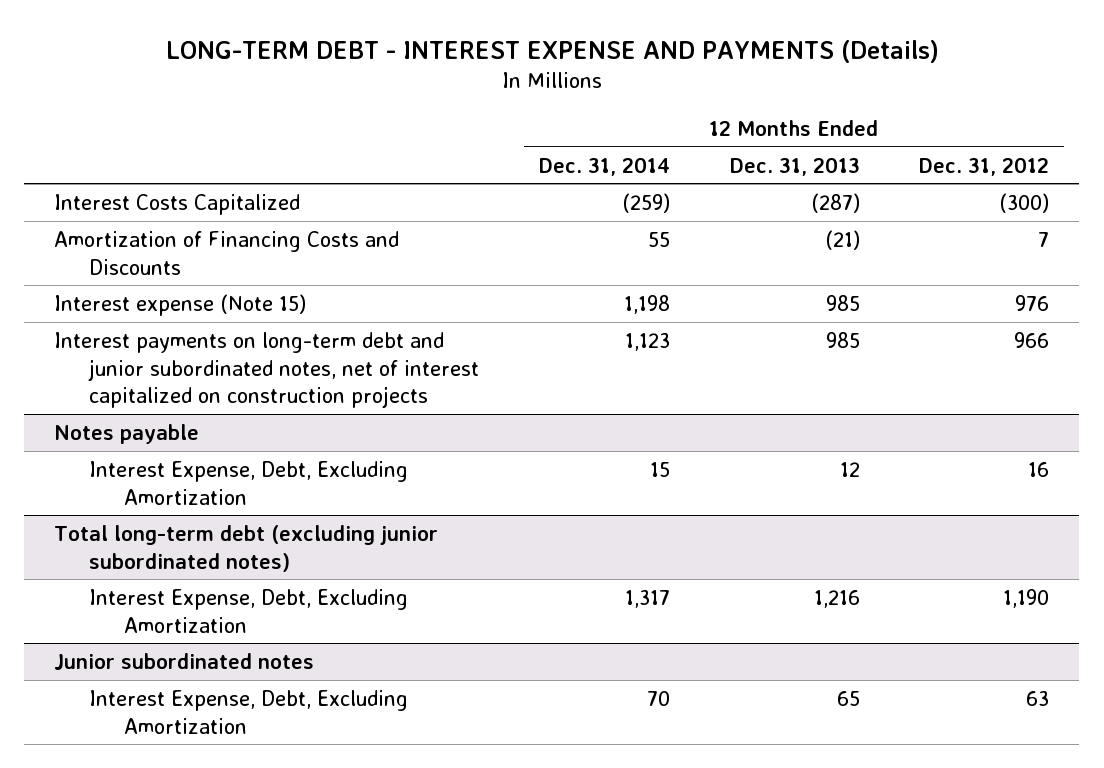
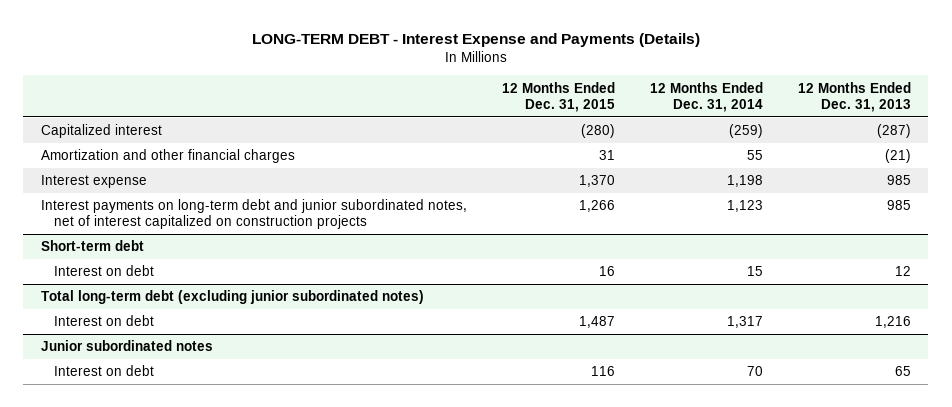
- LONG-TERM DEBT - INTEREST EXPENSE AND PAYMENTS (Details)
+ LONG-TERM DEBT - Interest Expense and Payments (Details)
- | 12 Months Ended Dec. 31, 2014 | 12 Months Ended Dec. 31, 2013 | 12 Months Ended Dec. 31, 2012
+ | 12 Months Ended Dec. 31, 2015 | 12 Months Ended Dec. 31, 2014 | 12 Months Ended Dec. 31, 2013
- Interest Costs Capitalized | (259) | (287) | (300)
- Amortization of Financing Costs and Discounts | 55 | (21) | 7
- Interest expense (Note 15) | 1,198 | 985 | 976
+ Capitalized interest | (280) | (259) | (287)
+ Amortization and other financial charges | 31 | 55 | (21)
+ Interest expense | 1,370 | 1,198 | 985
- Notes payable
- Interest Expense, Debt, Excluding Amortization | 15 | 12 | 16
+ Short-term debt
+ Interest on debt | 16 | 15 | 12
@ Total long-term debt (excluding junior subordinated notes)
- Interest Expense, Debt, Excluding Amortization | 1,317 | 1,216 | 1,190
+ Interest on debt | 1,487 | 1,317 | 1,216
@ Junior subordinated notes
- Interest Expense, Debt, Excluding Amortization | 70 | 65 | 63
+ Interest on debt | 116 | 70 | 65

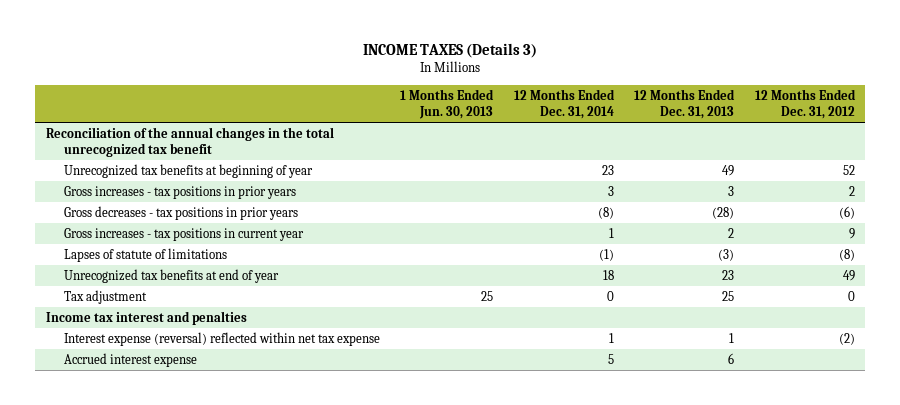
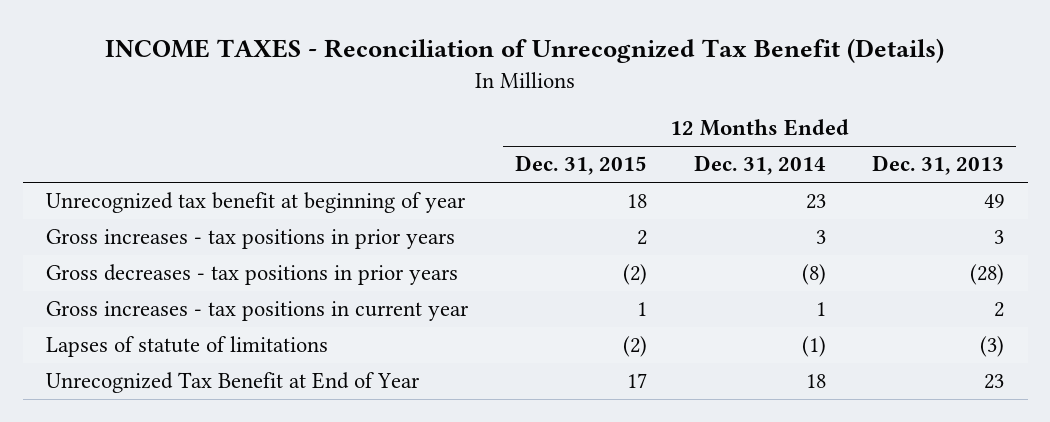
- INCOME TAXES (Details 3)
+ INCOME TAXES - Reconciliation of Unrecognized Tax Benefit (Details)
- | 1 Months Ended Jun. 30, 2013 | 12 Months Ended Dec. 31, 2014 | 12 Months Ended Dec. 31, 2013 | 12 Months Ended Dec. 31, 2012
+ | 12 Months Ended Dec. 31, 2015 | 12 Months Ended Dec. 31, 2014 | 12 Months Ended Dec. 31, 2013
- Reconciliation of the annual changes in the total unrecognized tax benefit
- Unrecognized tax benefits at beginning of year | | 23 | 49 | 52
+ Unrecognized tax benefit at beginning of year | 18 | 23 | 49
- Unrecognized tax benefits at end of year | | 18 | 23 | 49
- Tax adjustment | 25 | 0 | 25 | 0
- Income tax interest and penalties
- Interest expense (reversal) reflected within net tax expense | | 1 | 1 | (2)
- Accrued interest expense | | 5 | 6 |
+ Unrecognized Tax Benefit at End of Year | 17 | 18 | 23

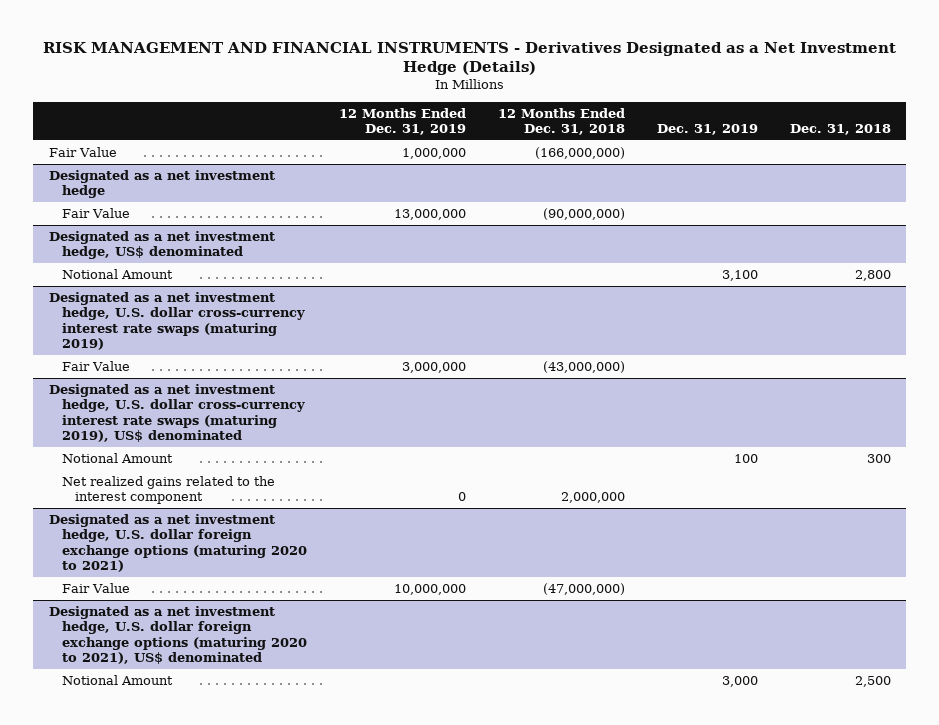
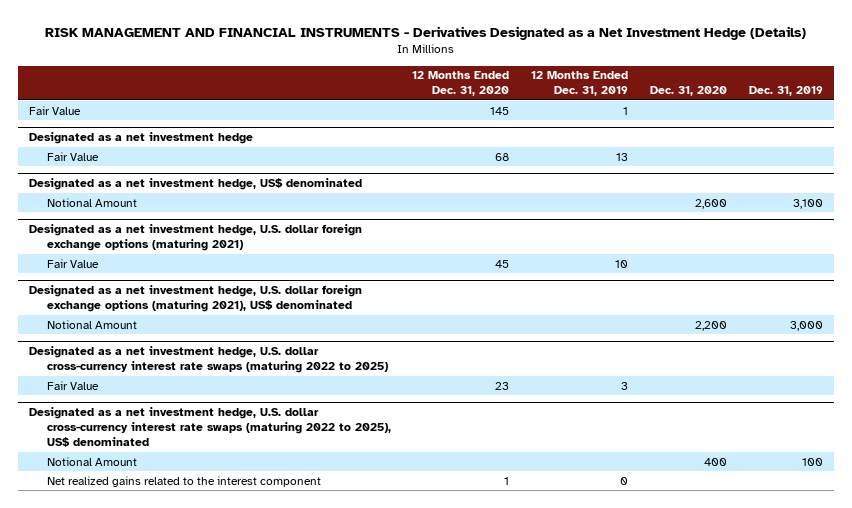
- | 12 Months Ended Dec. 31, 2019 | 12 Months Ended Dec. 31, 2018 | Dec. 31, 2019 | Dec. 31, 2018
+ | 12 Months Ended Dec. 31, 2020 | 12 Months Ended Dec. 31, 2019 | Dec. 31, 2020 | Dec. 31, 2019
- Fair Value | 1,000,000 | (166,000,000) | |
+ Fair Value | 145 | 1 | |
@ Designated as a net investment hedge
- Fair Value | 13,000,000 | (90,000,000) | |
+ Fair Value | 68 | 13 | |
- Designated as a net investment hedge, U.S. dollar cross-currency interest rate swaps (maturing 2019)
- Fair Value | 3,000,000 | (43,000,000) | |
- Designated as a net investment hedge, U.S. dollar cross-currency interest rate swaps (maturing 2019), US$ denominated
+ Designated as a net investment hedge, U.S. dollar foreign exchange options (maturing 2021)
+ Fair Value | 45 | 10 | |
+ Designated as a net investment hedge, U.S. dollar foreign exchange options (maturing 2021), US$ denominated
+ Notional Amount | | | 2,200 | 3,000
+ Designated as a net investment hedge, U.S. dollar cross-currency interest rate swaps (maturing 2022 to 2025)
+ Fair Value | 23 | 3 | |
+ Designated as a net investment hedge, U.S. dollar cross-currency interest rate swaps (maturing 2022 to 2025), US$ denominated
- Designated as a net investment hedge, U.S. dollar foreign exchange options (maturing 2020 to 2021)
- Fair Value | 10,000,000 | (47,000,000) | |
- Designated as a net investment hedge, U.S. dollar foreign exchange options (maturing 2020 to 2021), US$ denominated
- Notional Amount | | | 3,000 | 2,500

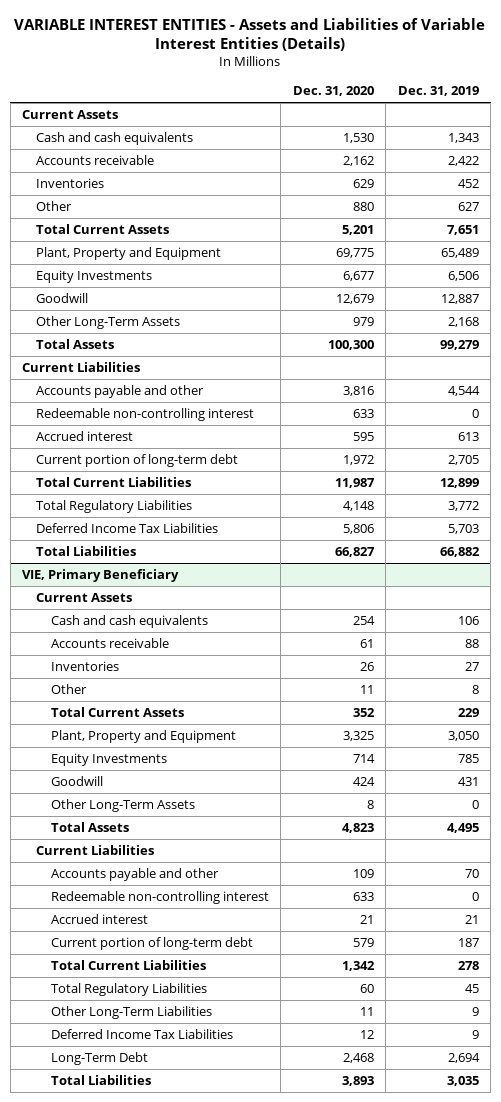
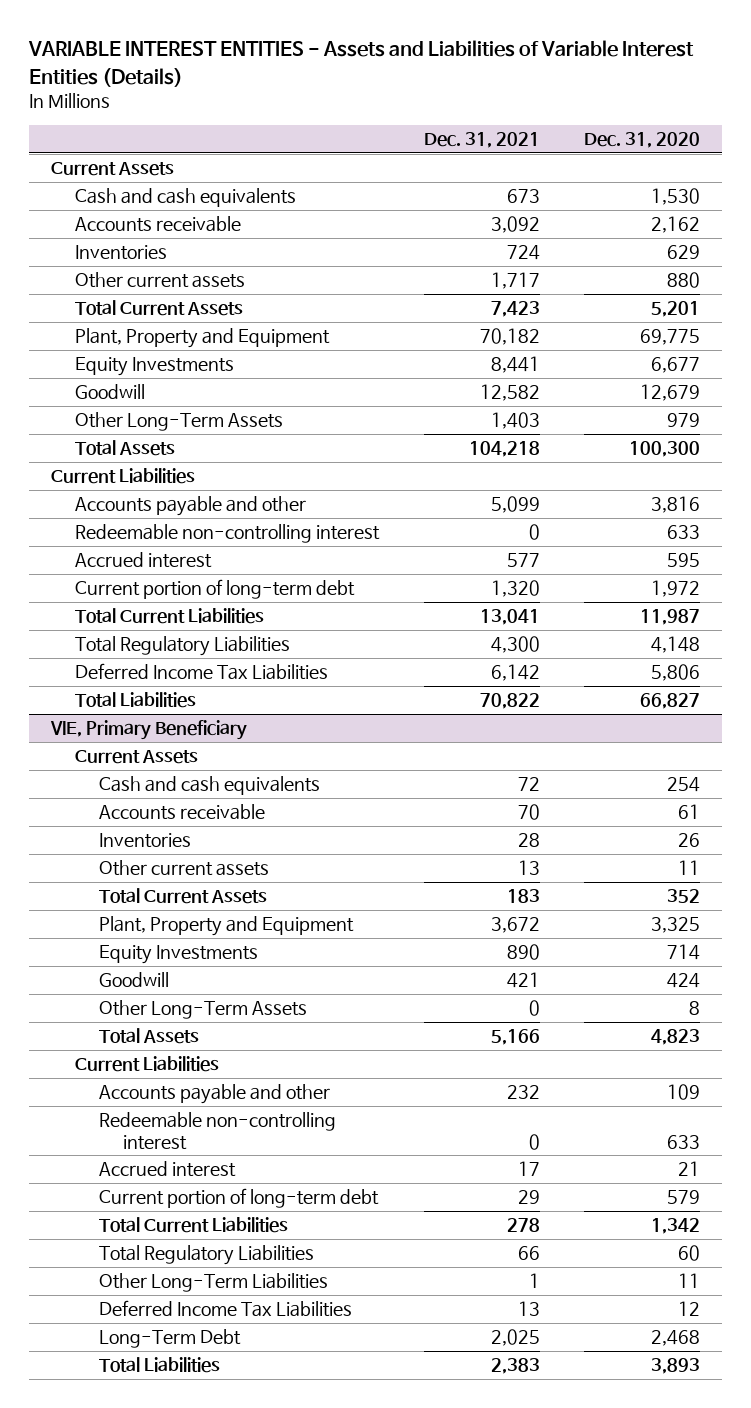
- | Dec. 31, 2020 | Dec. 31, 2019
+ | Dec. 31, 2021 | Dec. 31, 2020
- Other | 880 | 627
+ Other current assets | 1,717 | 880
@ VIE, Primary Beneficiary
- Other | 11 | 8
+ Other current assets | 13 | 11

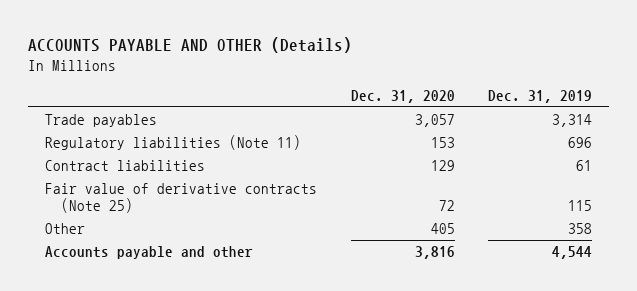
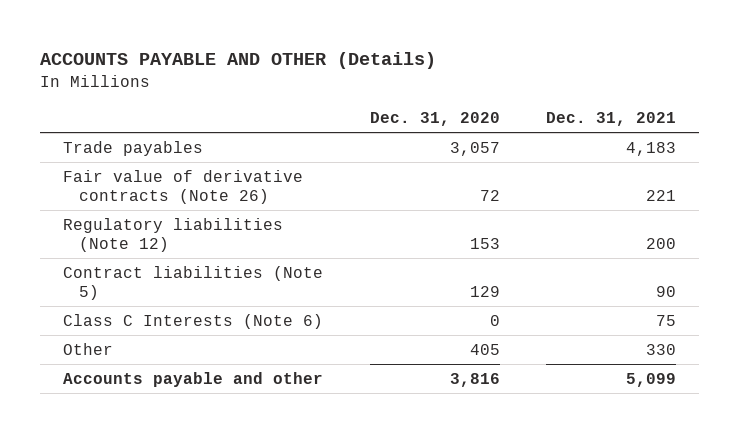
- | Dec. 31, 2020 | Dec. 31, 2019
+ | Dec. 31, 2020 | Dec. 31, 2021
- Regulatory liabilities (Note 11) | 153 | 696
- Contract liabilities | 129 | 61
- Fair value of derivative contracts (Note 25) | 72 | 115
+ Fair value of derivative contracts (Note 26) | 72 | 221
+ Regulatory liabilities (Note 12) | 153 | 200
+ Contract liabilities (Note 5) | 129 | 90
+ Class C Interests (Note 6) | 0 | 75

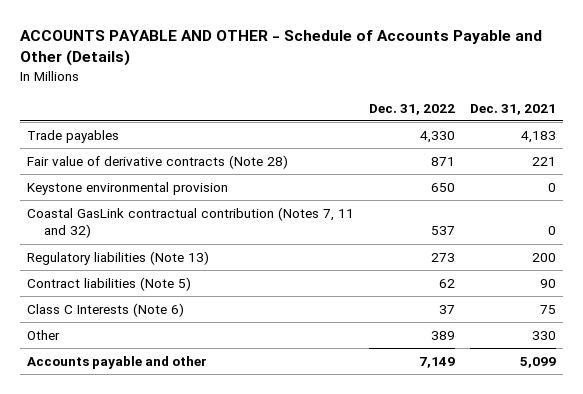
- ACCOUNTS PAYABLE AND OTHER (Details)
+ ACCOUNTS PAYABLE AND OTHER - Schedule of Accounts Payable and Other (Details)
- | Dec. 31, 2020 | Dec. 31, 2021
+ | Dec. 31, 2022 | Dec. 31, 2021
- Fair value of derivative contracts (Note 26) | 72 | 221
- Regulatory liabilities (Note 12) | 153 | 200
+ Fair value of derivative contracts (Note 28) | 871 | 221
+ Keystone environmental provision | 650 | 0
+ Coastal GasLink contractual contribution (Notes 7, 11 and 32) | 537 | 0
+ Regulatory liabilities (Note 13) | 273 | 200

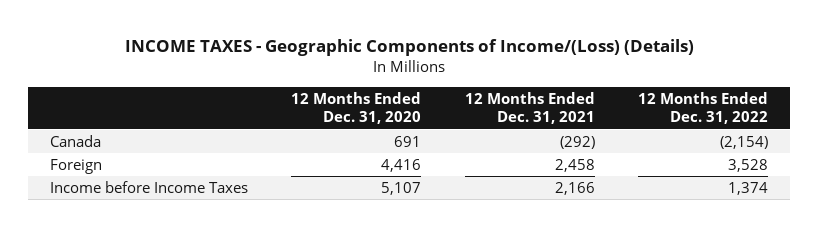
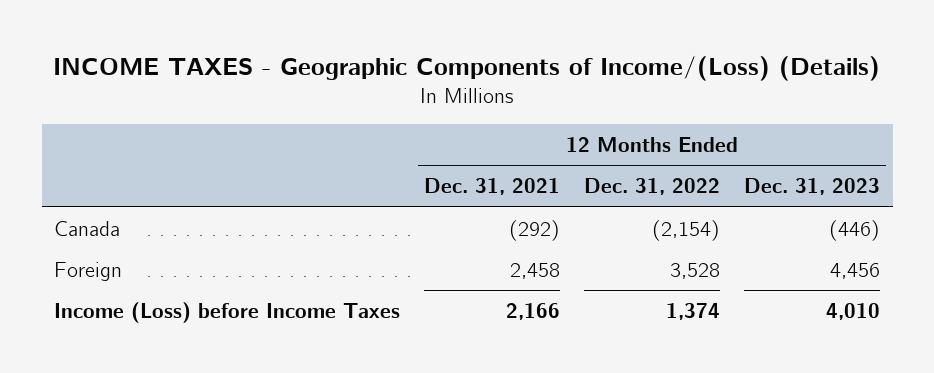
- | 12 Months Ended Dec. 31, 2020 | 12 Months Ended Dec. 31, 2021 | 12 Months Ended Dec. 31, 2022
+ | 12 Months Ended Dec. 31, 2021 | 12 Months Ended Dec. 31, 2022 | 12 Months Ended Dec. 31, 2023
- Income before Income Taxes | 5,107 | 2,166 | 1,374
+ Income (Loss) before Income Taxes | 2,166 | 1,374 | 4,010

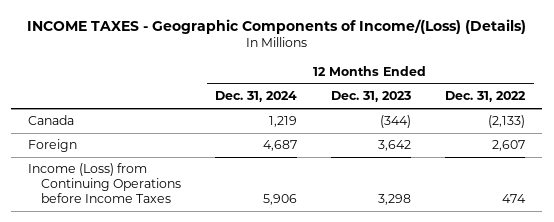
- | 12 Months Ended Dec. 31, 2021 | 12 Months Ended Dec. 31, 2022 | 12 Months Ended Dec. 31, 2023
+ | 12 Months Ended Dec. 31, 2024 | 12 Months Ended Dec. 31, 2023 | 12 Months Ended Dec. 31, 2022
- Canada | (292) | (2,154) | (446)
- Foreign | 2,458 | 3,528 | 4,456
- Income (Loss) before Income Taxes | 2,166 | 1,374 | 4,010
+ Canada | 1,219 | (344) | (2,133)
+ Foreign | 4,687 | 3,642 | 2,607
+ Income (Loss) from Continuing Operations before Income Taxes | 5,906 | 3,298 | 474

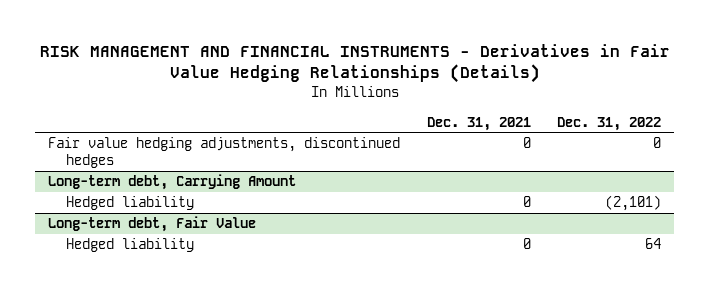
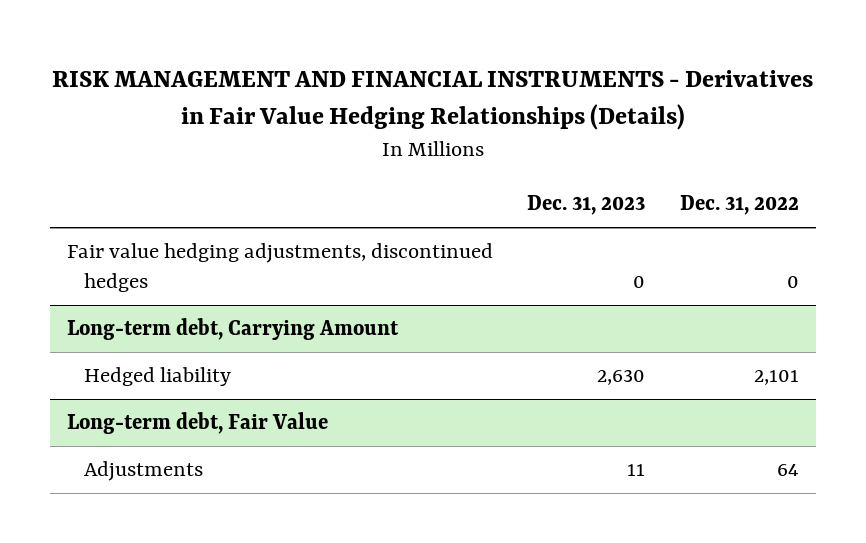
- | Dec. 31, 2021 | Dec. 31, 2022
+ | Dec. 31, 2023 | Dec. 31, 2022
@ Long-term debt, Carrying Amount
- Hedged liability | 0 | (2,101)
+ Hedged liability | 2,630 | 2,101
@ Long-term debt, Fair Value
- Hedged liability | 0 | 64
+ Adjustments | 11 | 64

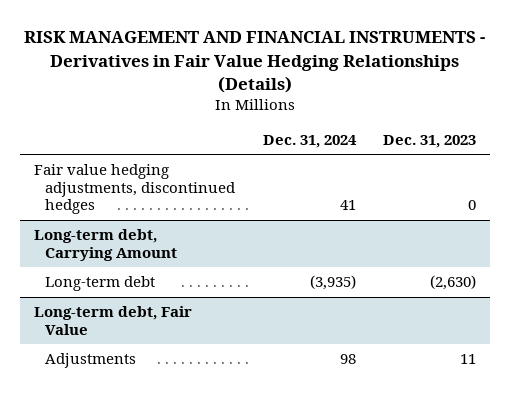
- | Dec. 31, 2023 | Dec. 31, 2022
+ | Dec. 31, 2024 | Dec. 31, 2023
@ Long-term debt, Carrying Amount
- Hedged liability | 2,630 | 2,101
+ Long-term debt | (3,935) | (2,630)

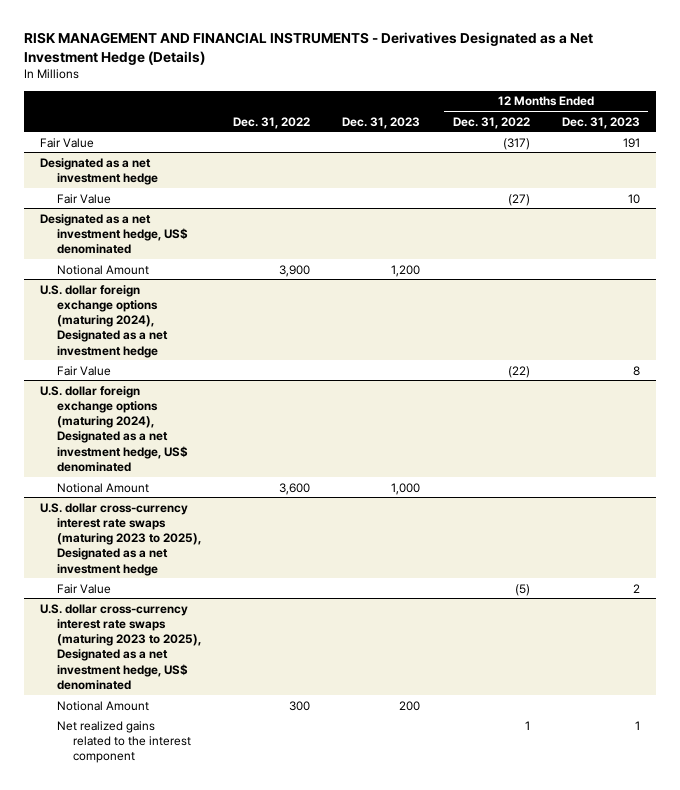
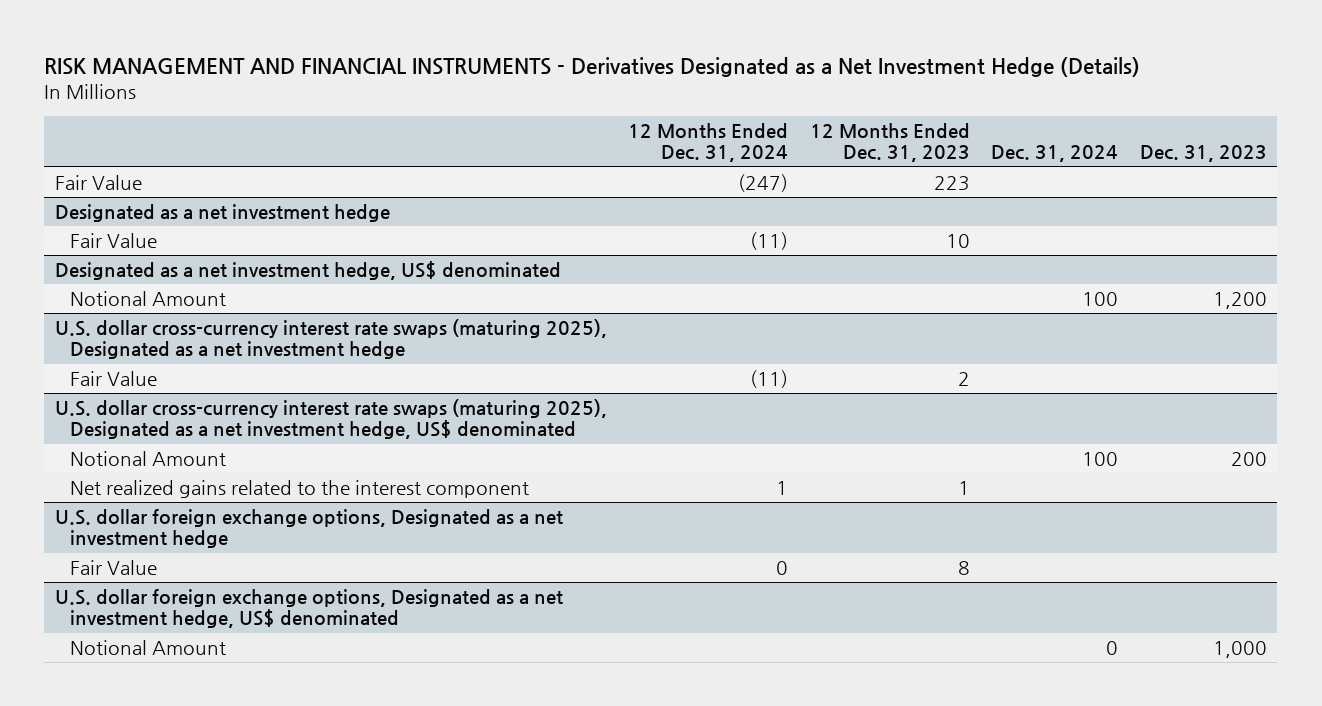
- | Dec. 31, 2022 | Dec. 31, 2023 | 12 Months Ended Dec. 31, 2022 | 12 Months Ended Dec. 31, 2023
+ | 12 Months Ended Dec. 31, 2024 | 12 Months Ended Dec. 31, 2023 | Dec. 31, 2024 | Dec. 31, 2023
- Fair Value | | | (317) | 191
+ Fair Value | (247) | 223 | |
- U.S. dollar foreign exchange options (maturing 2024), Designated as a net investment hedge
- Fair Value | | | (22) | 8
- U.S. dollar foreign exchange options (maturing 2024), Designated as a net investment hedge, US$ denominated
- Notional Amount | 3,600 | 1,000 | |
- U.S. dollar cross-currency interest rate swaps (maturing 2023 to 2025), Designated as a net investment hedge
+ U.S. dollar cross-currency interest rate swaps (maturing 2025), Designated as a net investment hedge
- U.S. dollar cross-currency interest rate swaps (maturing 2023 to 2025), Designated as a net investment hedge, US$ denominated
+ U.S. dollar cross-currency interest rate swaps (maturing 2025), Designated as a net investment hedge, US$ denominated
+ U.S. dollar foreign exchange options, Designated as a net investment hedge
+ Fair Value | 0 | 8 | |
+ U.S. dollar foreign exchange options, Designated as a net investment hedge, US$ denominated
+ Notional Amount | | | 0 | 1,000

